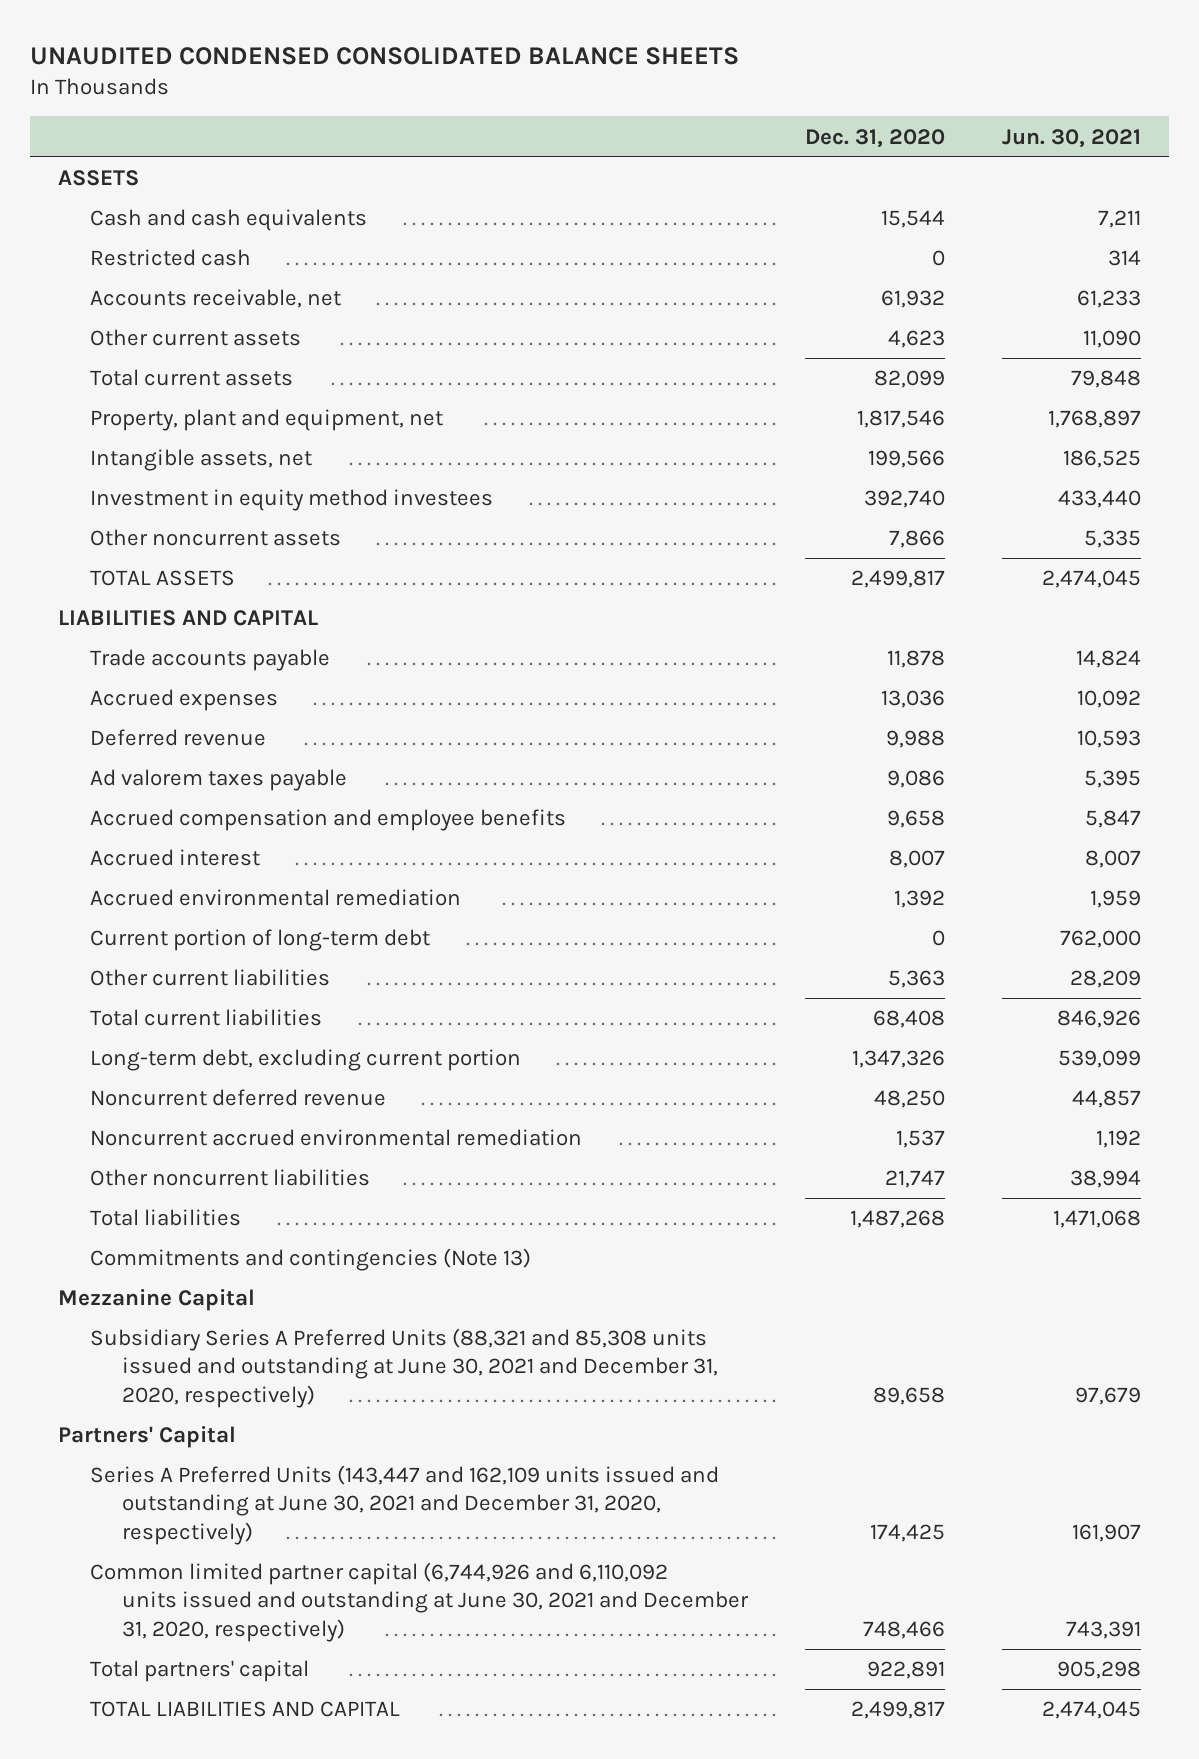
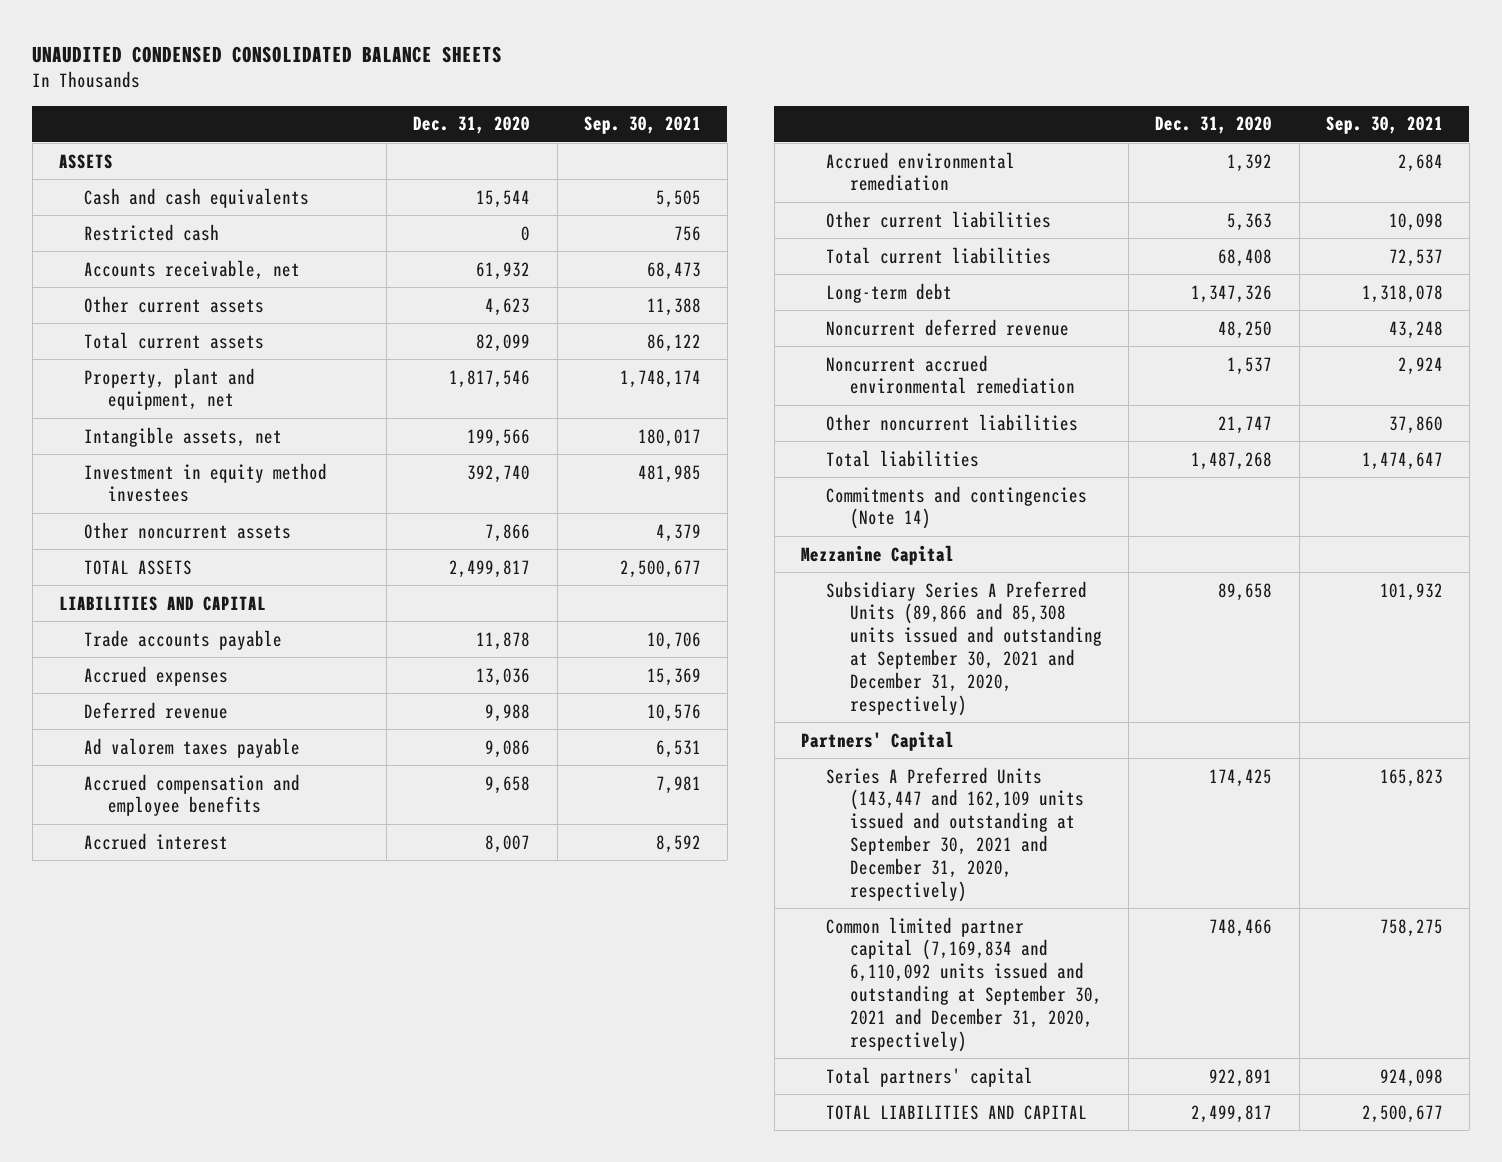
- | Dec. 31, 2020 | Jun. 30, 2021
+ | Dec. 31, 2020 | Sep. 30, 2021
- Current portion of long-term debt | 0 | 762,000
- Long-term debt, excluding current portion | 1,347,326 | 539,099
+ Long-term debt | 1,347,326 | 1,318,078
- Commitments and contingencies (Note 13)
+ Commitments and contingencies (Note 14)
- Subsidiary Series A Preferred Units (88,321 and 85,308 units issued and outstanding at June 30, 2021 and December 31, 2020, respectively) | 89,658 | 97,679
+ Subsidiary Series A Preferred Units (89,866 and 85,308 units issued and outstanding at September 30, 2021 and December 31, 2020, respectively) | 89,658 | 101,932
- Series A Preferred Units (143,447 and 162,109 units issued and outstanding at June 30, 2021 and December 31, 2020, respectively) | 174,425 | 161,907
- Common limited partner capital (6,744,926 and 6,110,092 units issued and outstanding at June 30, 2021 and December 31, 2020, respectively) | 748,466 | 743,391
+ Series A Preferred Units (143,447 and 162,109 units issued and outstanding at September 30, 2021 and December 31, 2020, respectively) | 174,425 | 165,823
+ Common limited partner capital (7,169,834 and 6,110,092 units issued and outstanding at September 30, 2021 and December 31, 2020, respectively) | 748,466 | 758,275

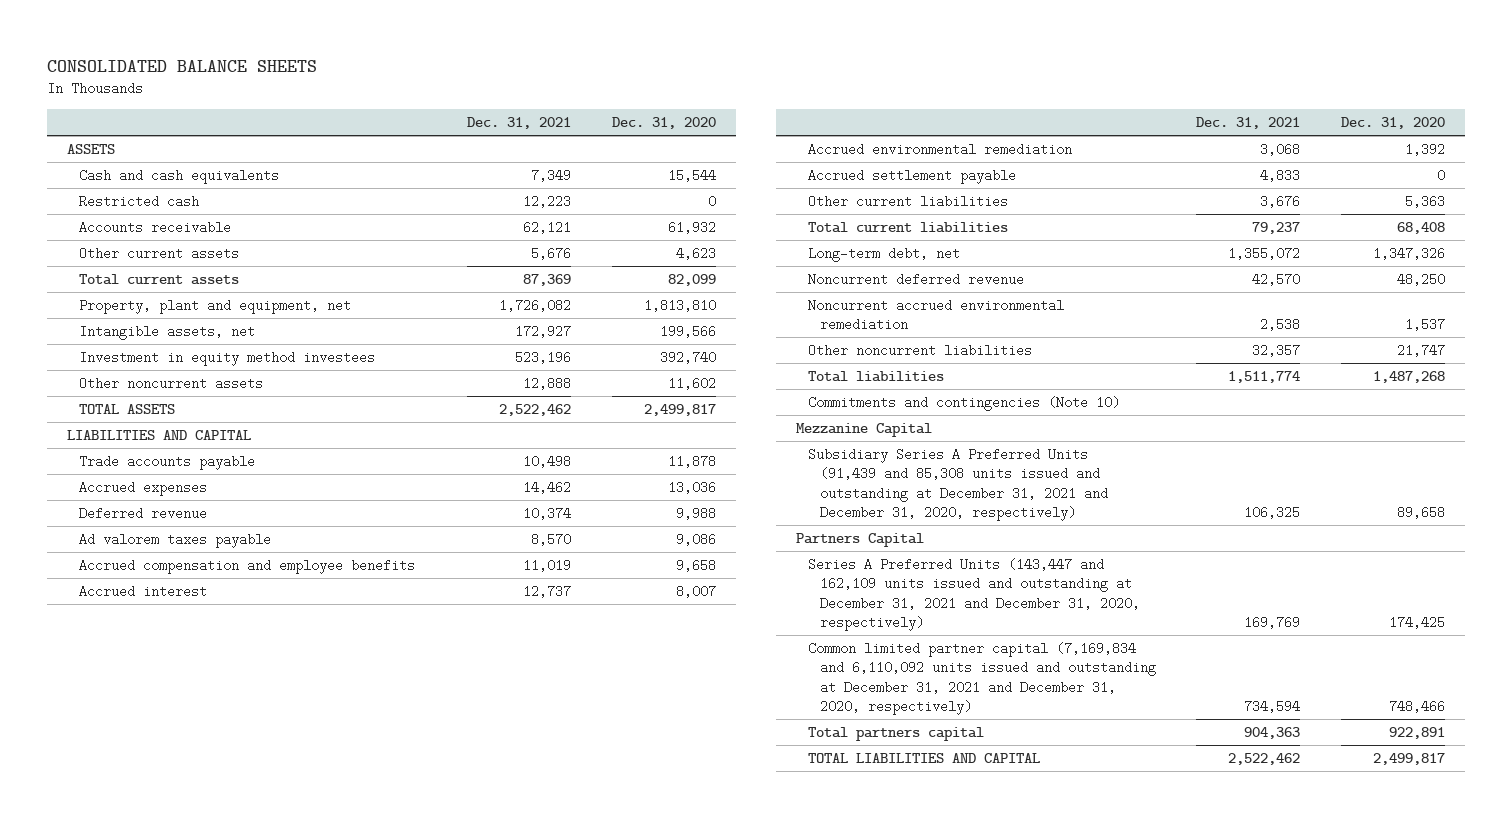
- UNAUDITED CONDENSED CONSOLIDATED BALANCE SHEETS
+ CONSOLIDATED BALANCE SHEETS
- | Dec. 31, 2020 | Sep. 30, 2021
+ | Dec. 31, 2021 | Dec. 31, 2020
- Accounts receivable, net | 61,932 | 68,473
+ Accounts receivable | 62,121 | 61,932
- Property, plant and equipment, net | 1,817,546 | 1,748,174
+ Property, plant and equipment, net | 1,726,082 | 1,813,810
- Other noncurrent assets | 7,866 | 4,379
+ Other noncurrent assets | 12,888 | 11,602
+ Accrued settlement payable | 4,833 | 0
- Long-term debt | 1,347,326 | 1,318,078
+ Long-term debt, net | 1,355,072 | 1,347,326
- Commitments and contingencies (Note 14)
+ Commitments and contingencies (Note 10)
- Subsidiary Series A Preferred Units (89,866 and 85,308 units issued and outstanding at September 30, 2021 and December 31, 2020, respectively) | 89,658 | 101,932
- Partners' Capital
- Series A Preferred Units (143,447 and 162,109 units issued and outstanding at September 30, 2021 and December 31, 2020, respectively) | 174,425 | 165,823
- Common limited partner capital (7,169,834 and 6,110,092 units issued and outstanding at September 30, 2021 and December 31, 2020, respectively) | 748,466 | 758,275
- Total partners' capital | 922,891 | 924,098
+ Subsidiary Series A Preferred Units (91,439 and 85,308 units issued and outstanding at December 31, 2021 and December 31, 2020, respectively) | 106,325 | 89,658
+ Partners Capital
+ Series A Preferred Units (143,447 and 162,109 units issued and outstanding at December 31, 2021 and December 31, 2020, respectively) | 169,769 | 174,425
+ Common limited partner capital (7,169,834 and 6,110,092 units issued and outstanding at December 31, 2021 and December 31, 2020, respectively) | 734,594 | 748,466
+ Total partners capital | 904,363 | 922,891

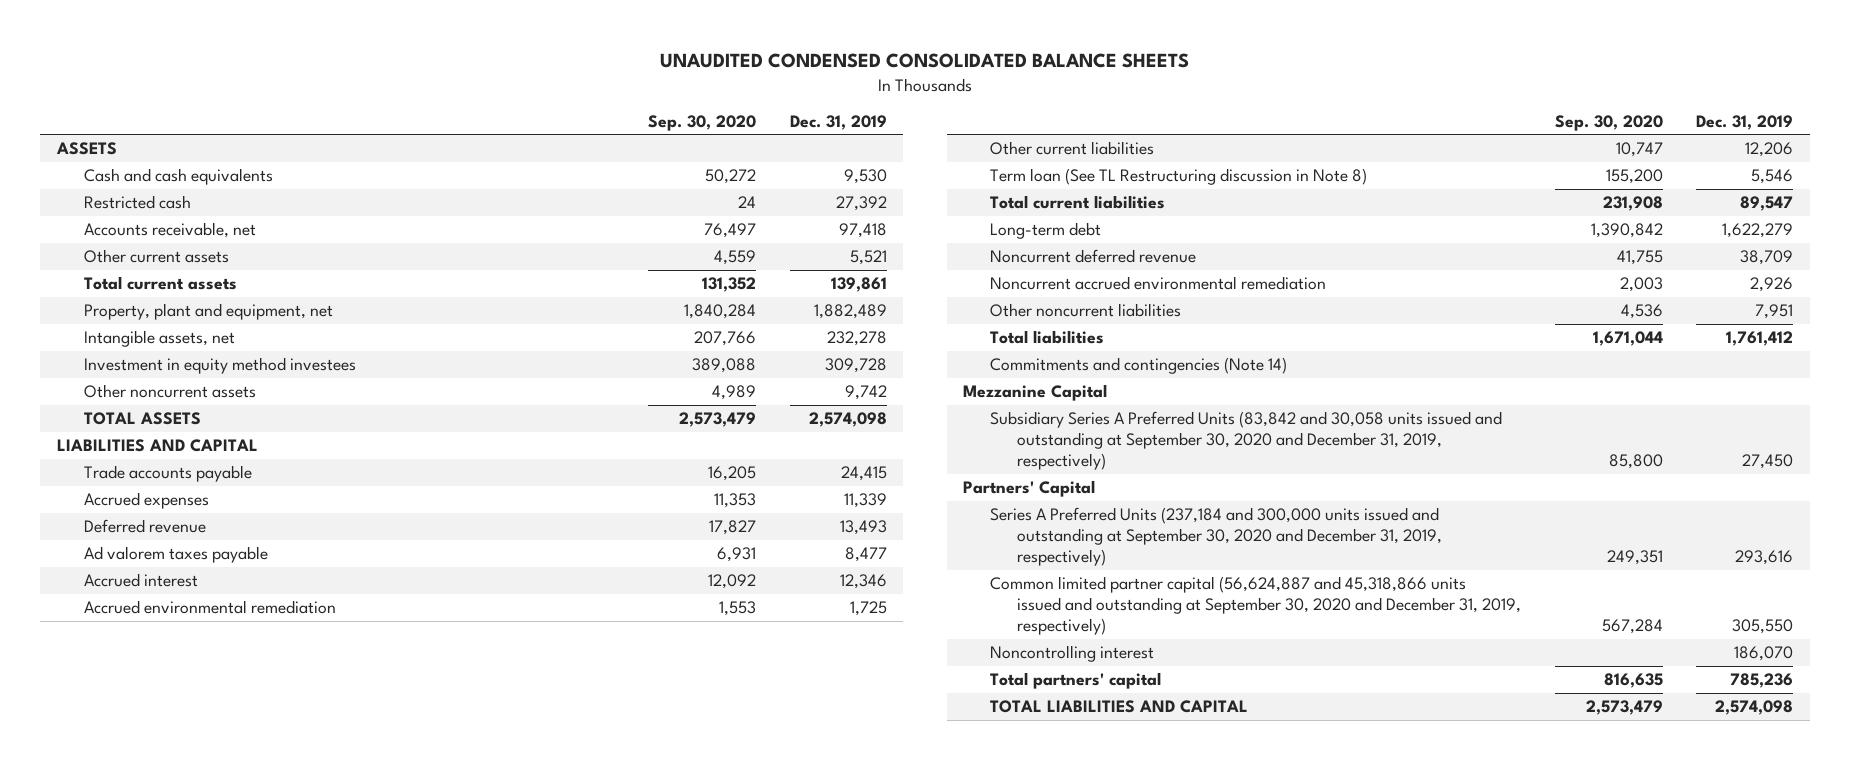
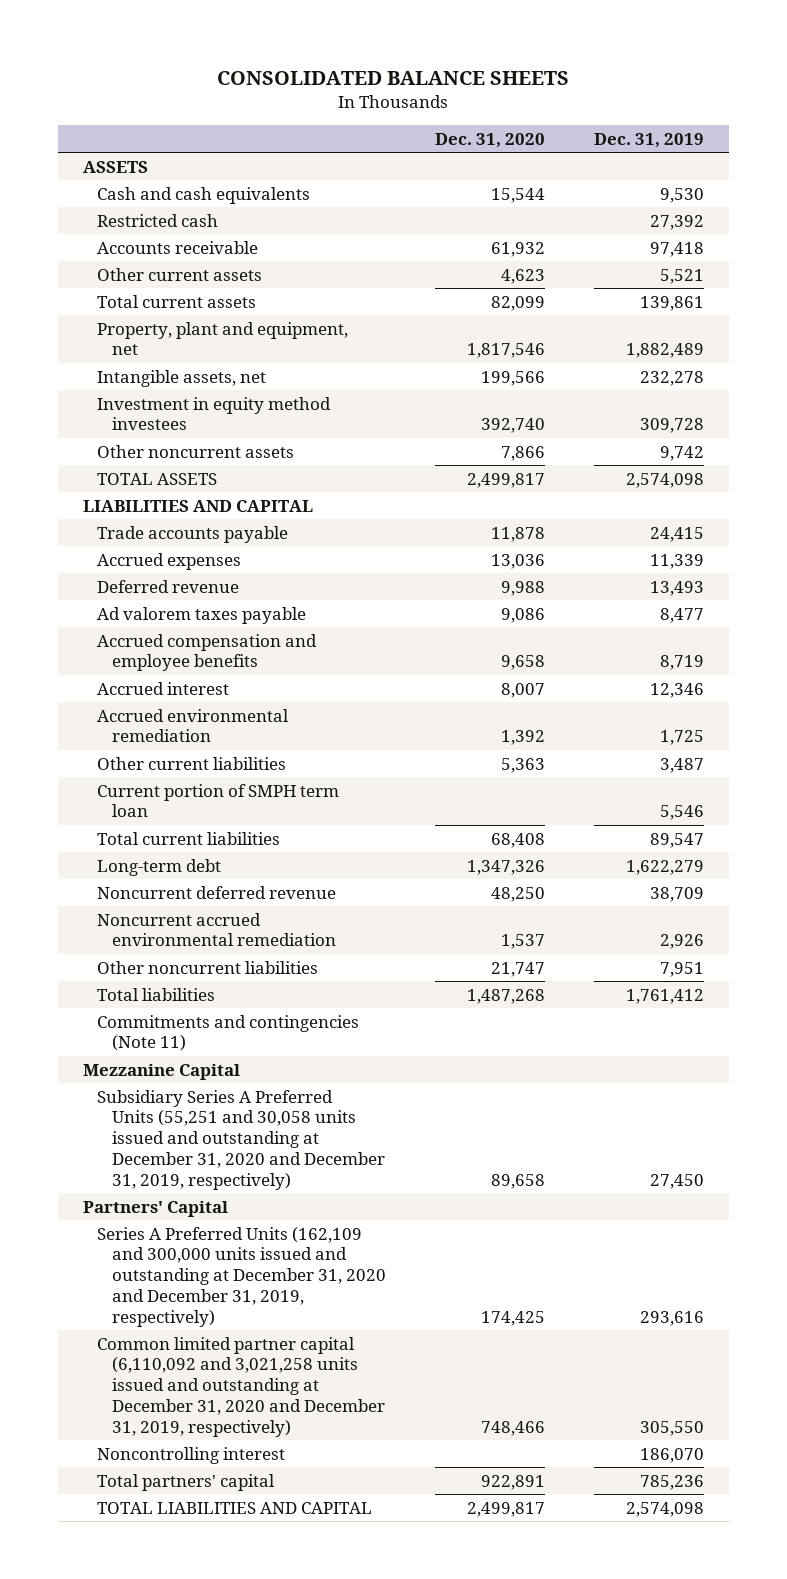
- UNAUDITED CONDENSED CONSOLIDATED BALANCE SHEETS
+ CONSOLIDATED BALANCE SHEETS
- | Sep. 30, 2020 | Dec. 31, 2019
+ | Dec. 31, 2020 | Dec. 31, 2019
- Accounts receivable, net | 76,497 | 97,418
+ Accounts receivable | 61,932 | 97,418
+ Accrued compensation and employee benefits | 9,658 | 8,719
- Other current liabilities | 10,747 | 12,206
- Term loan (See TL Restructuring discussion in Note 8) | 155,200 | 5,546
+ Other current liabilities | 5,363 | 3,487
+ Current portion of SMPH term loan | | 5,546
- Commitments and contingencies (Note 14)
+ Commitments and contingencies (Note 11)
- Subsidiary Series A Preferred Units (83,842 and 30,058 units issued and outstanding at September 30, 2020 and December 31, 2019, respectively) | 85,800 | 27,450
+ Subsidiary Series A Preferred Units (55,251 and 30,058 units issued and outstanding at December 31, 2020 and December 31, 2019, respectively) | 89,658 | 27,450
- Series A Preferred Units (237,184 and 300,000 units issued and outstanding at September 30, 2020 and December 31, 2019, respectively) | 249,351 | 293,616
- Common limited partner capital (56,624,887 and 45,318,866 units issued and outstanding at September 30, 2020 and December 31, 2019, respectively) | 567,284 | 305,550
+ Series A Preferred Units (162,109 and 300,000 units issued and outstanding at December 31, 2020 and December 31, 2019, respectively) | 174,425 | 293,616
+ Common limited partner capital (6,110,092 and 3,021,258 units issued and outstanding at December 31, 2020 and December 31, 2019, respectively) | 748,466 | 305,550

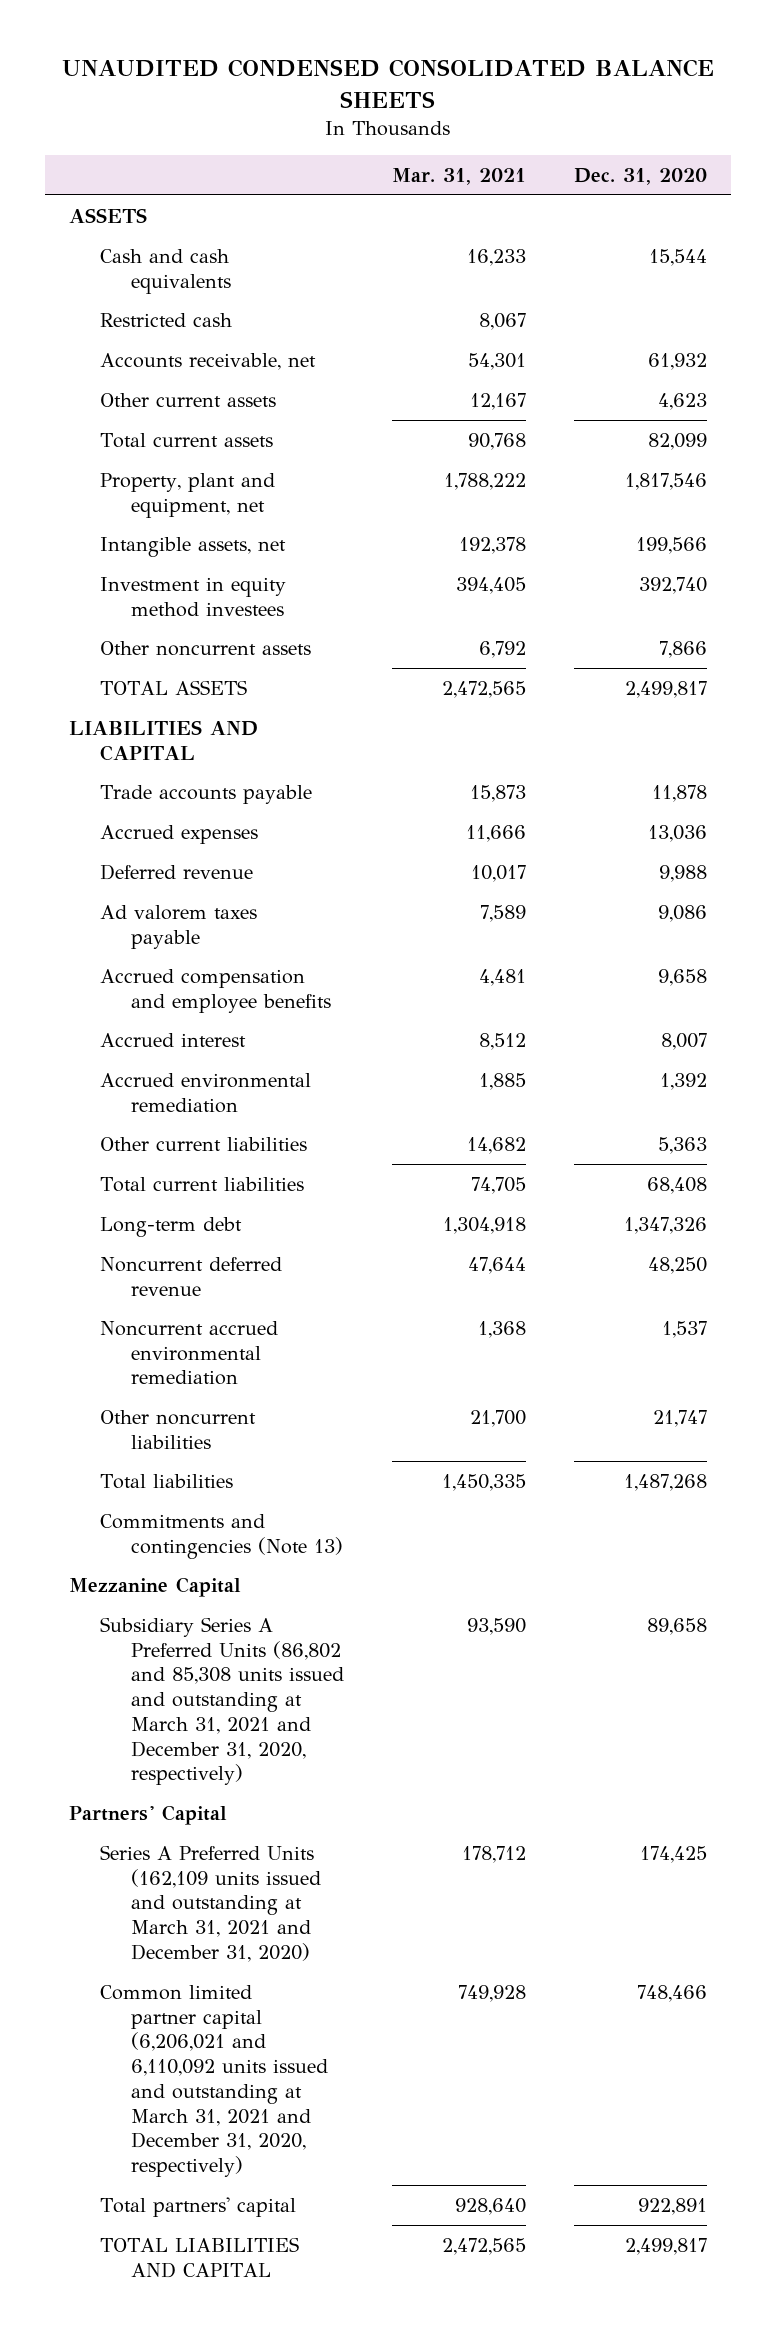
- CONSOLIDATED BALANCE SHEETS
+ UNAUDITED CONDENSED CONSOLIDATED BALANCE SHEETS
- | Dec. 31, 2020 | Dec. 31, 2019
+ | Mar. 31, 2021 | Dec. 31, 2020
- Accounts receivable | 61,932 | 97,418
+ Accounts receivable, net | 54,301 | 61,932
- Current portion of SMPH term loan | | 5,546
- Commitments and contingencies (Note 11)
+ Commitments and contingencies (Note 13)
- Subsidiary Series A Preferred Units (55,251 and 30,058 units issued and outstanding at December 31, 2020 and December 31, 2019, respectively) | 89,658 | 27,450
+ Subsidiary Series A Preferred Units (86,802 and 85,308 units issued and outstanding at March 31, 2021 and December 31, 2020, respectively) | 93,590 | 89,658
- Series A Preferred Units (162,109 and 300,000 units issued and outstanding at December 31, 2020 and December 31, 2019, respectively) | 174,425 | 293,616
- Common limited partner capital (6,110,092 and 3,021,258 units issued and outstanding at December 31, 2020 and December 31, 2019, respectively) | 748,466 | 305,550
- Noncontrolling interest | | 186,070
+ Series A Preferred Units (162,109 units issued and outstanding at March 31, 2021 and December 31, 2020) | 178,712 | 174,425
+ Common limited partner capital (6,206,021 and 6,110,092 units issued and outstanding at March 31, 2021 and December 31, 2020, respectively) | 749,928 | 748,466

